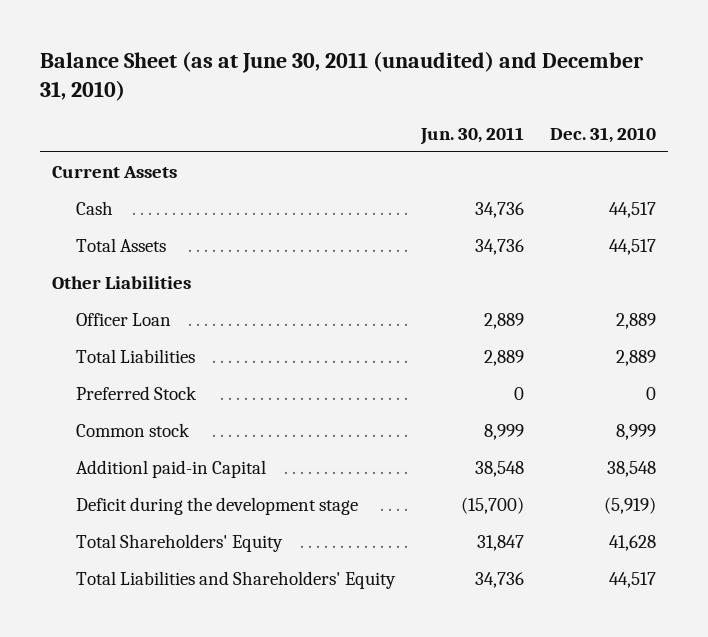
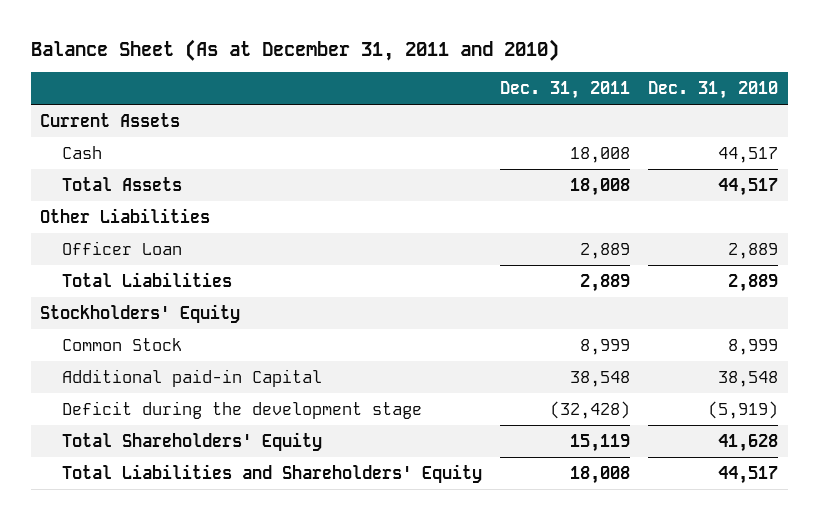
- Balance Sheet (as at June 30, 2011 (unaudited) and December 31, 2010)
+ Balance Sheet (As at December 31, 2011 and 2010)
- | Jun. 30, 2011 | Dec. 31, 2010
+ | Dec. 31, 2011 | Dec. 31, 2010
- Preferred Stock | 0 | 0
- Common stock | 8,999 | 8,999
- Additionl paid-in Capital | 38,548 | 38,548
+ Stockholders' Equity
+ Common Stock | 8,999 | 8,999
+ Additional paid-in Capital | 38,548 | 38,548

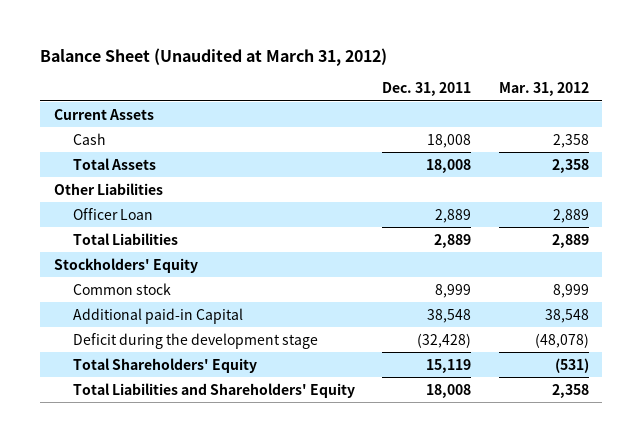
- Balance Sheet (As at December 31, 2011 and 2010)
+ Balance Sheet (Unaudited at March 31, 2012)
- | Dec. 31, 2011 | Dec. 31, 2010
+ | Dec. 31, 2011 | Mar. 31, 2012
- Common Stock | 8,999 | 8,999
+ Common stock | 8,999 | 8,999

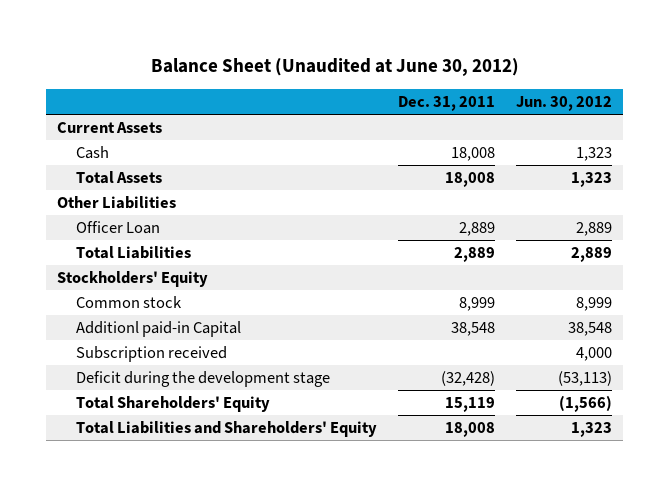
- Balance Sheet (Unaudited at March 31, 2012)
+ Balance Sheet (Unaudited at June 30, 2012)
- | Dec. 31, 2011 | Mar. 31, 2012
+ | Dec. 31, 2011 | Jun. 30, 2012
- Additional paid-in Capital | 38,548 | 38,548
+ Additionl paid-in Capital | 38,548 | 38,548
+ Subscription received | | 4,000

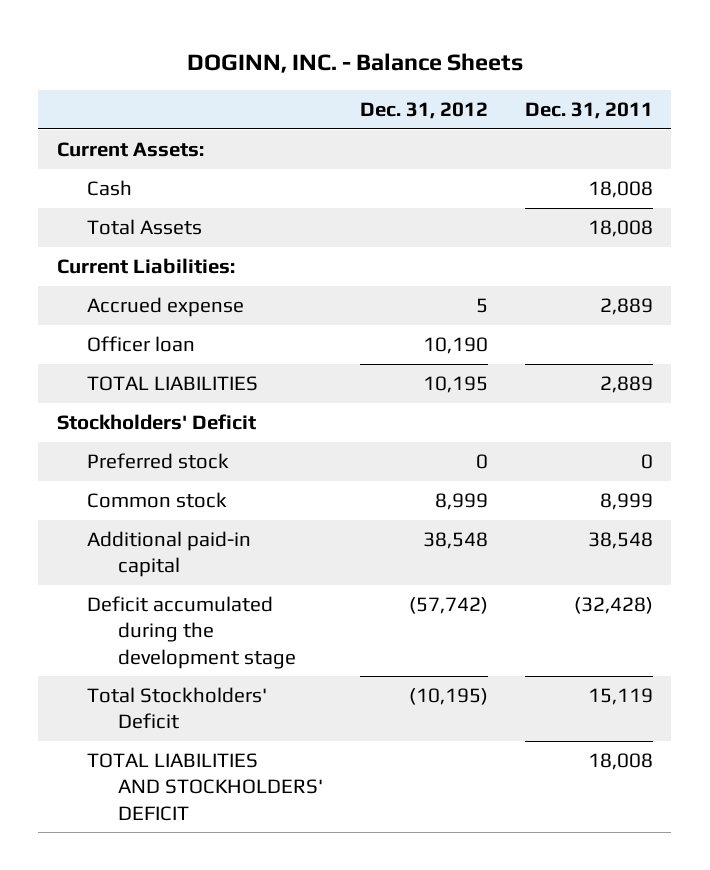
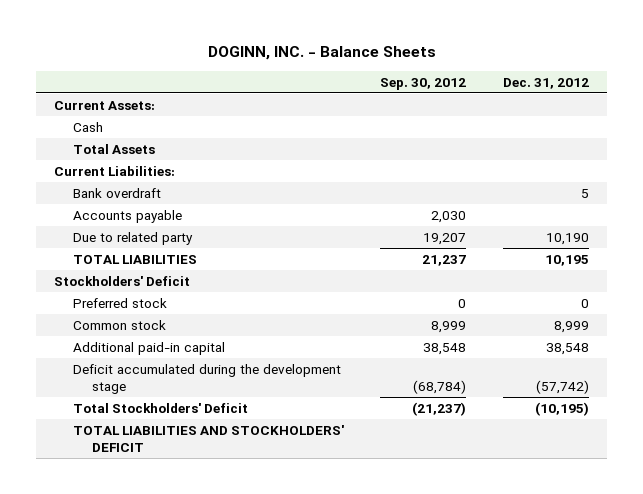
- | Dec. 31, 2012 | Dec. 31, 2011
+ | Sep. 30, 2012 | Dec. 31, 2012
- Accrued expense | 5 | 2,889
- Officer loan | 10,190 |
+ Bank overdraft | | 5
+ Accounts payable | 2,030 |
+ Due to related party | 19,207 | 10,190

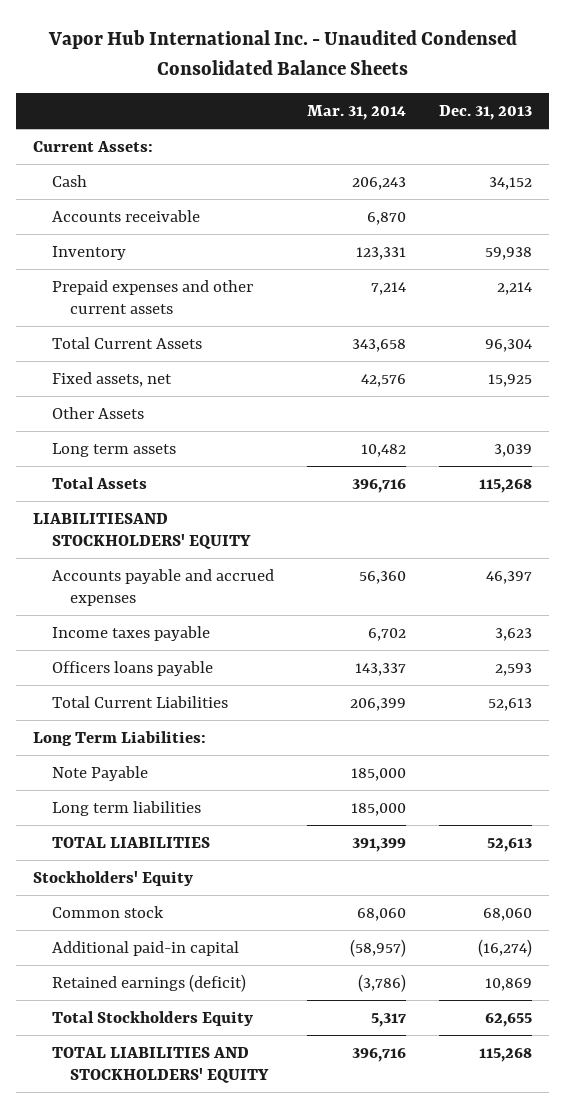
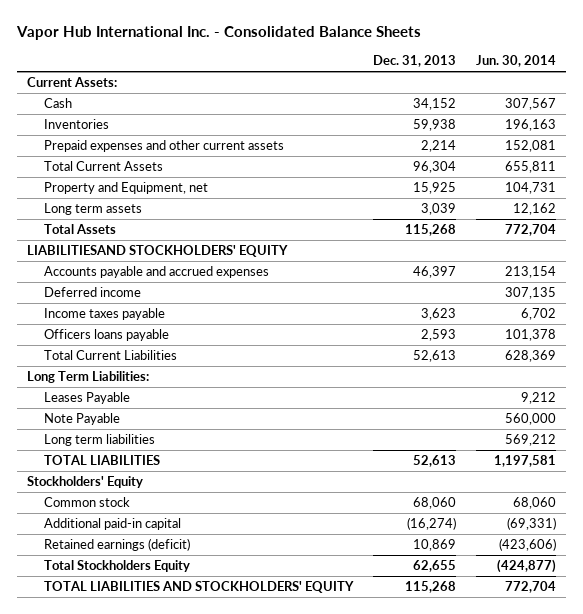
- Vapor Hub International Inc. - Unaudited Condensed Consolidated Balance Sheets
+ Vapor Hub International Inc. - Consolidated Balance Sheets
- | Mar. 31, 2014 | Dec. 31, 2013
+ | Dec. 31, 2013 | Jun. 30, 2014
- Accounts receivable | 6,870 |
- Inventory | 123,331 | 59,938
+ Inventories | 59,938 | 196,163
- Fixed assets, net | 42,576 | 15,925
- Other Assets
+ Property and Equipment, net | 15,925 | 104,731
+ Deferred income | | 307,135
+ Leases Payable | | 9,212

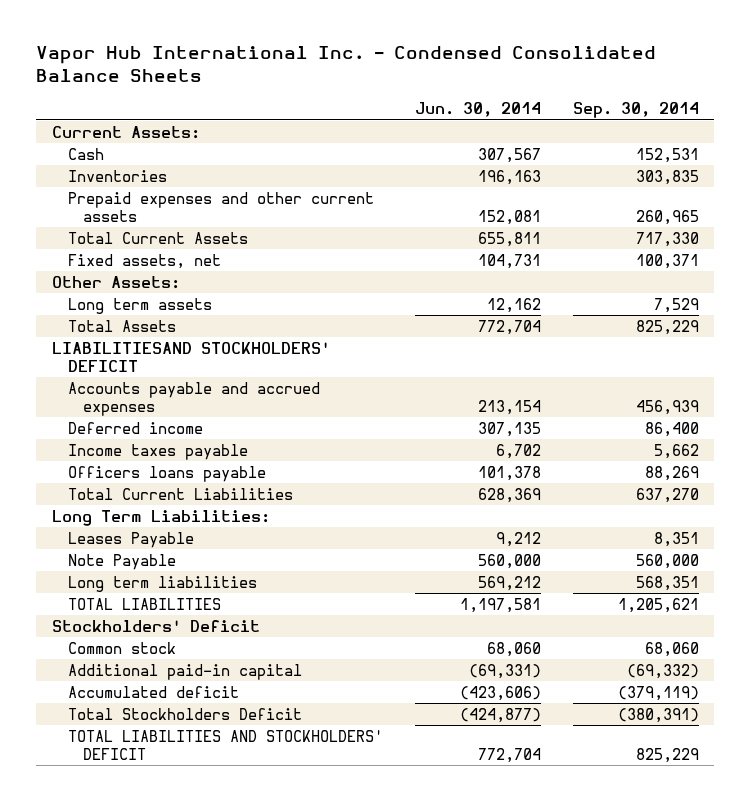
- Vapor Hub International Inc. - Consolidated Balance Sheets
+ Vapor Hub International Inc. - Condensed Consolidated Balance Sheets
- | Dec. 31, 2013 | Jun. 30, 2014
+ | Jun. 30, 2014 | Sep. 30, 2014
- Property and Equipment, net | 15,925 | 104,731
+ Fixed assets, net | 104,731 | 100,371
+ Other Assets:
- LIABILITIESAND STOCKHOLDERS' EQUITY
+ LIABILITIESAND STOCKHOLDERS' DEFICIT
- Stockholders' Equity
+ Stockholders' Deficit
- Retained earnings (deficit) | 10,869 | (423,606)
- Total Stockholders Equity | 62,655 | (424,877)
- TOTAL LIABILITIES AND STOCKHOLDERS' EQUITY | 115,268 | 772,704
+ Accumulated deficit | (423,606) | (379,119)
+ Total Stockholders Deficit | (424,877) | (380,391)
+ TOTAL LIABILITIES AND STOCKHOLDERS' DEFICIT | 772,704 | 825,229

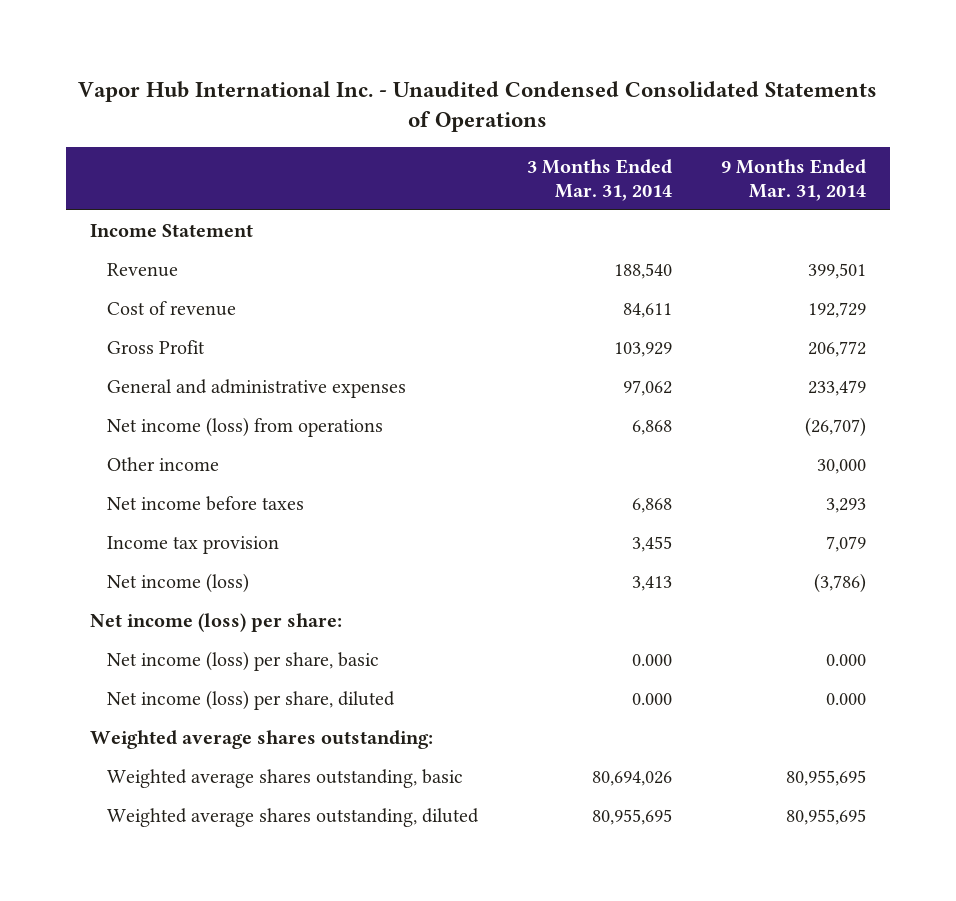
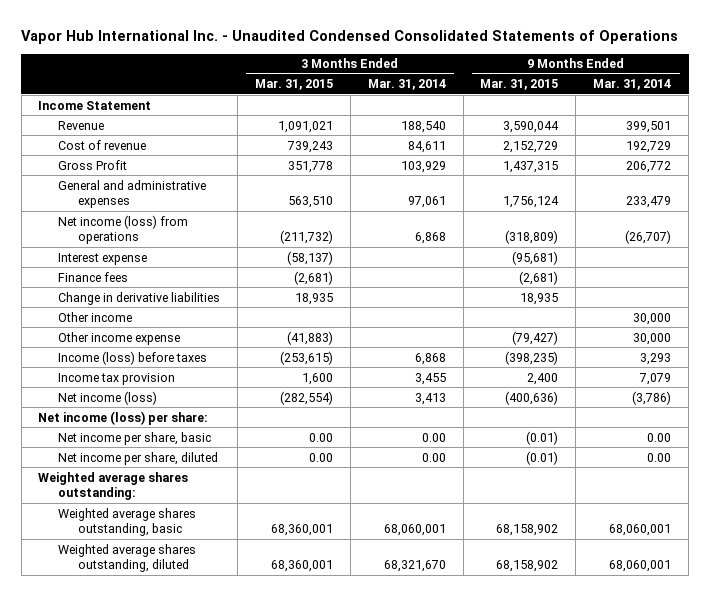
- | 3 Months Ended Mar. 31, 2014 | 9 Months Ended Mar. 31, 2014
+ | 3 Months Ended Mar. 31, 2015 | 3 Months Ended Mar. 31, 2014 | 9 Months Ended Mar. 31, 2015 | 9 Months Ended Mar. 31, 2014
- General and administrative expenses | 97,062 | 233,479
+ General and administrative expenses | 563,510 | 97,061 | 1,756,124 | 233,479
+ Interest expense | (58,137) | | (95,681) |
+ Finance fees | (2,681) | | (2,681) |
+ Change in derivative liabilities | 18,935 | | 18,935 |
- Net income before taxes | 6,868 | 3,293
+ Other income expense | (41,883) | | (79,427) | 30,000
+ Income (loss) before taxes | (253,615) | 6,868 | (398,235) | 3,293
- Net income (loss) per share, basic | 0.000 | 0.000
- Net income (loss) per share, diluted | 0.000 | 0.000
+ Net income per share, basic | 0.00 | 0.00 | (0.01) | 0.00
+ Net income per share, diluted | 0.00 | 0.00 | (0.01) | 0.00
- Weighted average shares outstanding, basic | 80,694,026 | 80,955,695
- Weighted average shares outstanding, diluted | 80,955,695 | 80,955,695
+ Weighted average shares outstanding, basic | 68,360,001 | 68,060,001 | 68,158,902 | 68,060,001
+ Weighted average shares outstanding, diluted | 68,360,001 | 68,321,670 | 68,158,902 | 68,060,001

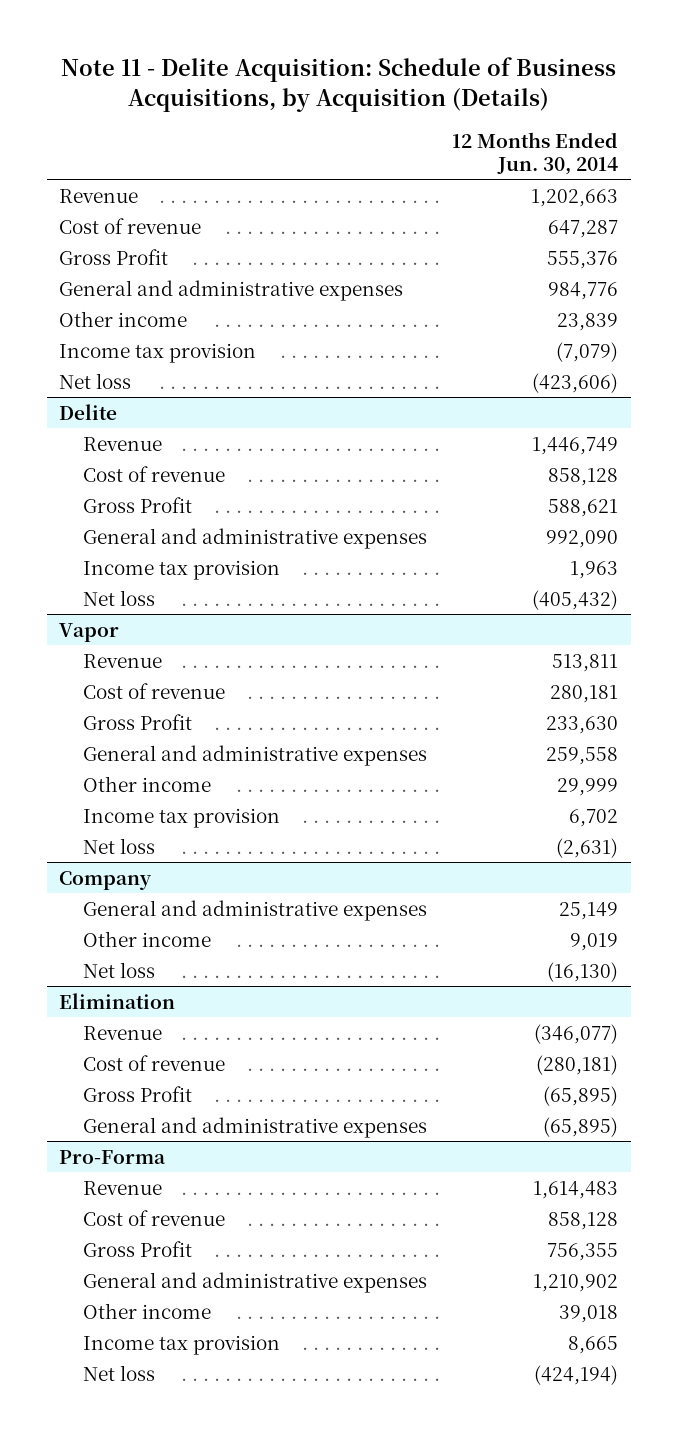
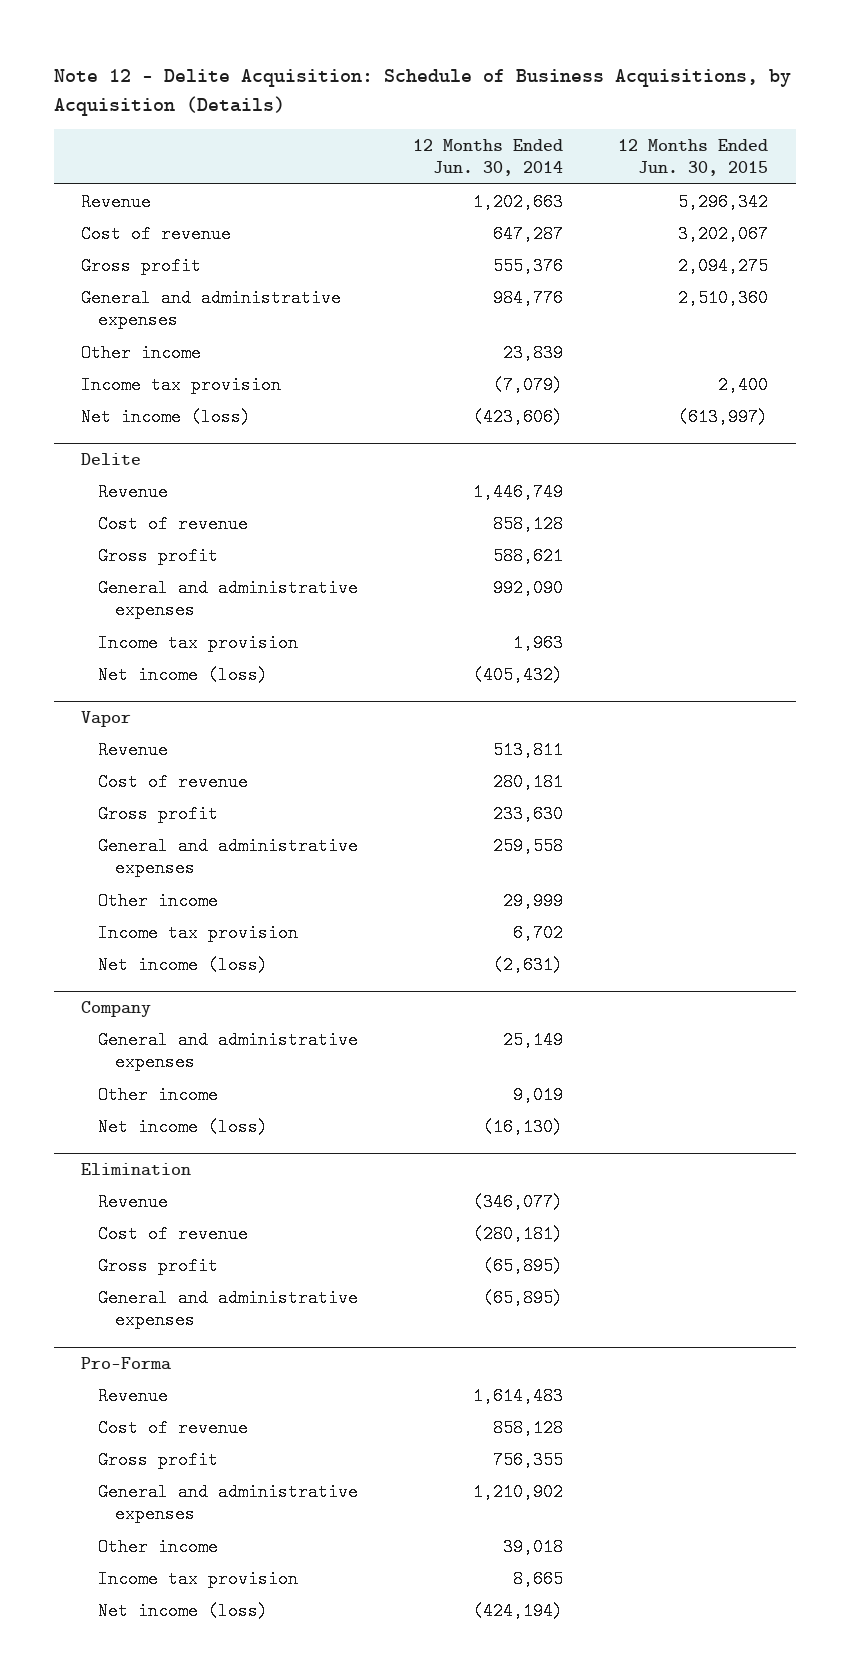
- Note 11 - Delite Acquisition: Schedule of Business Acquisitions, by Acquisition (Details)
+ Note 12 - Delite Acquisition: Schedule of Business Acquisitions, by Acquisition (Details)
- | 12 Months Ended Jun. 30, 2014
+ | 12 Months Ended Jun. 30, 2014 | 12 Months Ended Jun. 30, 2015
- Gross Profit | 555,376
+ Gross profit | 555,376 | 2,094,275
- Net loss | (423,606)
+ Net income (loss) | (423,606) | (613,997)
@ Delite
- Gross Profit | 588,621
+ Gross profit | 588,621 |
- Net loss | (405,432)
+ Net income (loss) | (405,432) |
@ Vapor
- Gross Profit | 233,630
+ Gross profit | 233,630 |
- Net loss | (2,631)
+ Net income (loss) | (2,631) |
@ Company
- Net loss | (16,130)
+ Net income (loss) | (16,130) |
@ Elimination
- Gross Profit | (65,895)
+ Gross profit | (65,895) |
@ Pro-Forma
- Gross Profit | 756,355
+ Gross profit | 756,355 |
- Net loss | (424,194)
+ Net income (loss) | (424,194) |

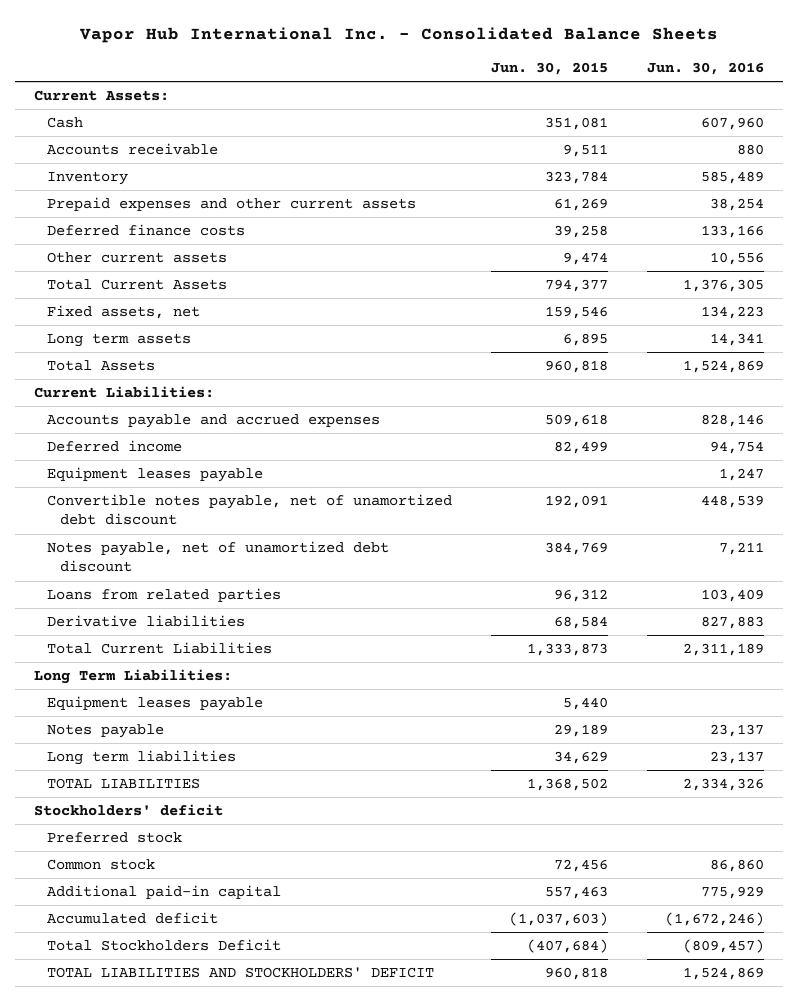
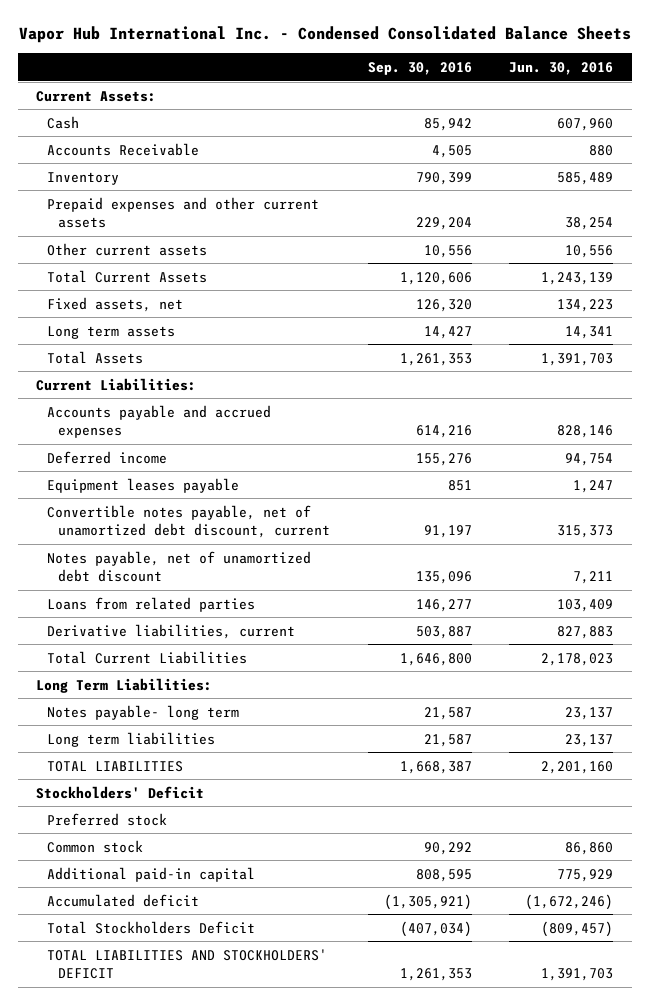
- Vapor Hub International Inc. - Consolidated Balance Sheets
+ Vapor Hub International Inc. - Condensed Consolidated Balance Sheets
- | Jun. 30, 2015 | Jun. 30, 2016
+ | Sep. 30, 2016 | Jun. 30, 2016
- Accounts receivable | 9,511 | 880
+ Accounts Receivable | 4,505 | 880
- Deferred finance costs | 39,258 | 133,166
- Total Current Assets | 794,377 | 1,376,305
+ Total Current Assets | 1,120,606 | 1,243,139
- Total Assets | 960,818 | 1,524,869
+ Total Assets | 1,261,353 | 1,391,703
- Convertible notes payable, net of unamortized debt discount | 192,091 | 448,539
+ Convertible notes payable, net of unamortized debt discount, current | 91,197 | 315,373
- Derivative liabilities | 68,584 | 827,883
- Total Current Liabilities | 1,333,873 | 2,311,189
+ Derivative liabilities, current | 503,887 | 827,883
+ Total Current Liabilities | 1,646,800 | 2,178,023
- Equipment leases payable | 5,440 |
- Notes payable | 29,189 | 23,137
+ Notes payable- long term | 21,587 | 23,137
- TOTAL LIABILITIES | 1,368,502 | 2,334,326
- Stockholders' deficit
+ TOTAL LIABILITIES | 1,668,387 | 2,201,160
+ Stockholders' Deficit
- TOTAL LIABILITIES AND STOCKHOLDERS' DEFICIT | 960,818 | 1,524,869
+ TOTAL LIABILITIES AND STOCKHOLDERS' DEFICIT | 1,261,353 | 1,391,703

